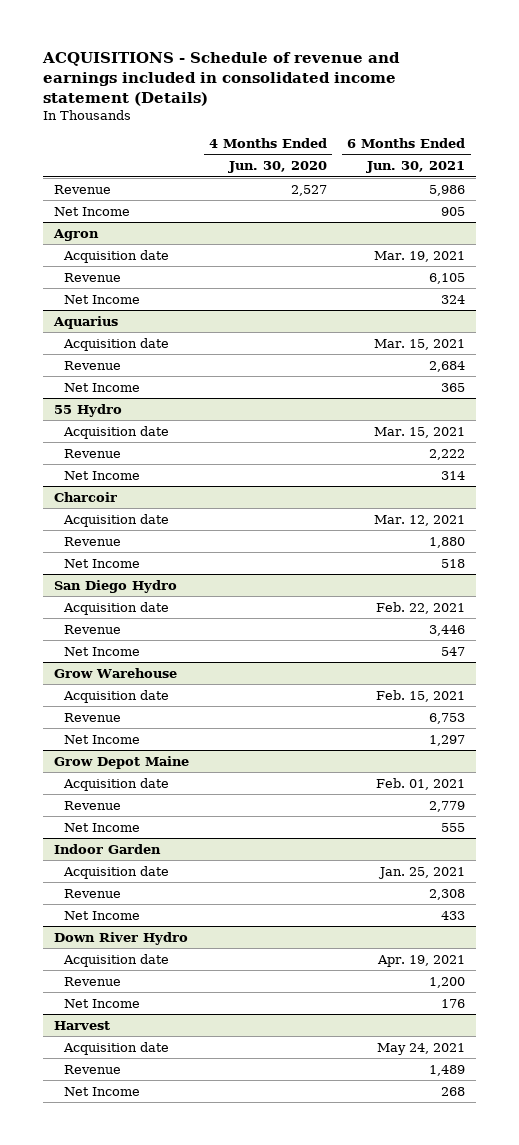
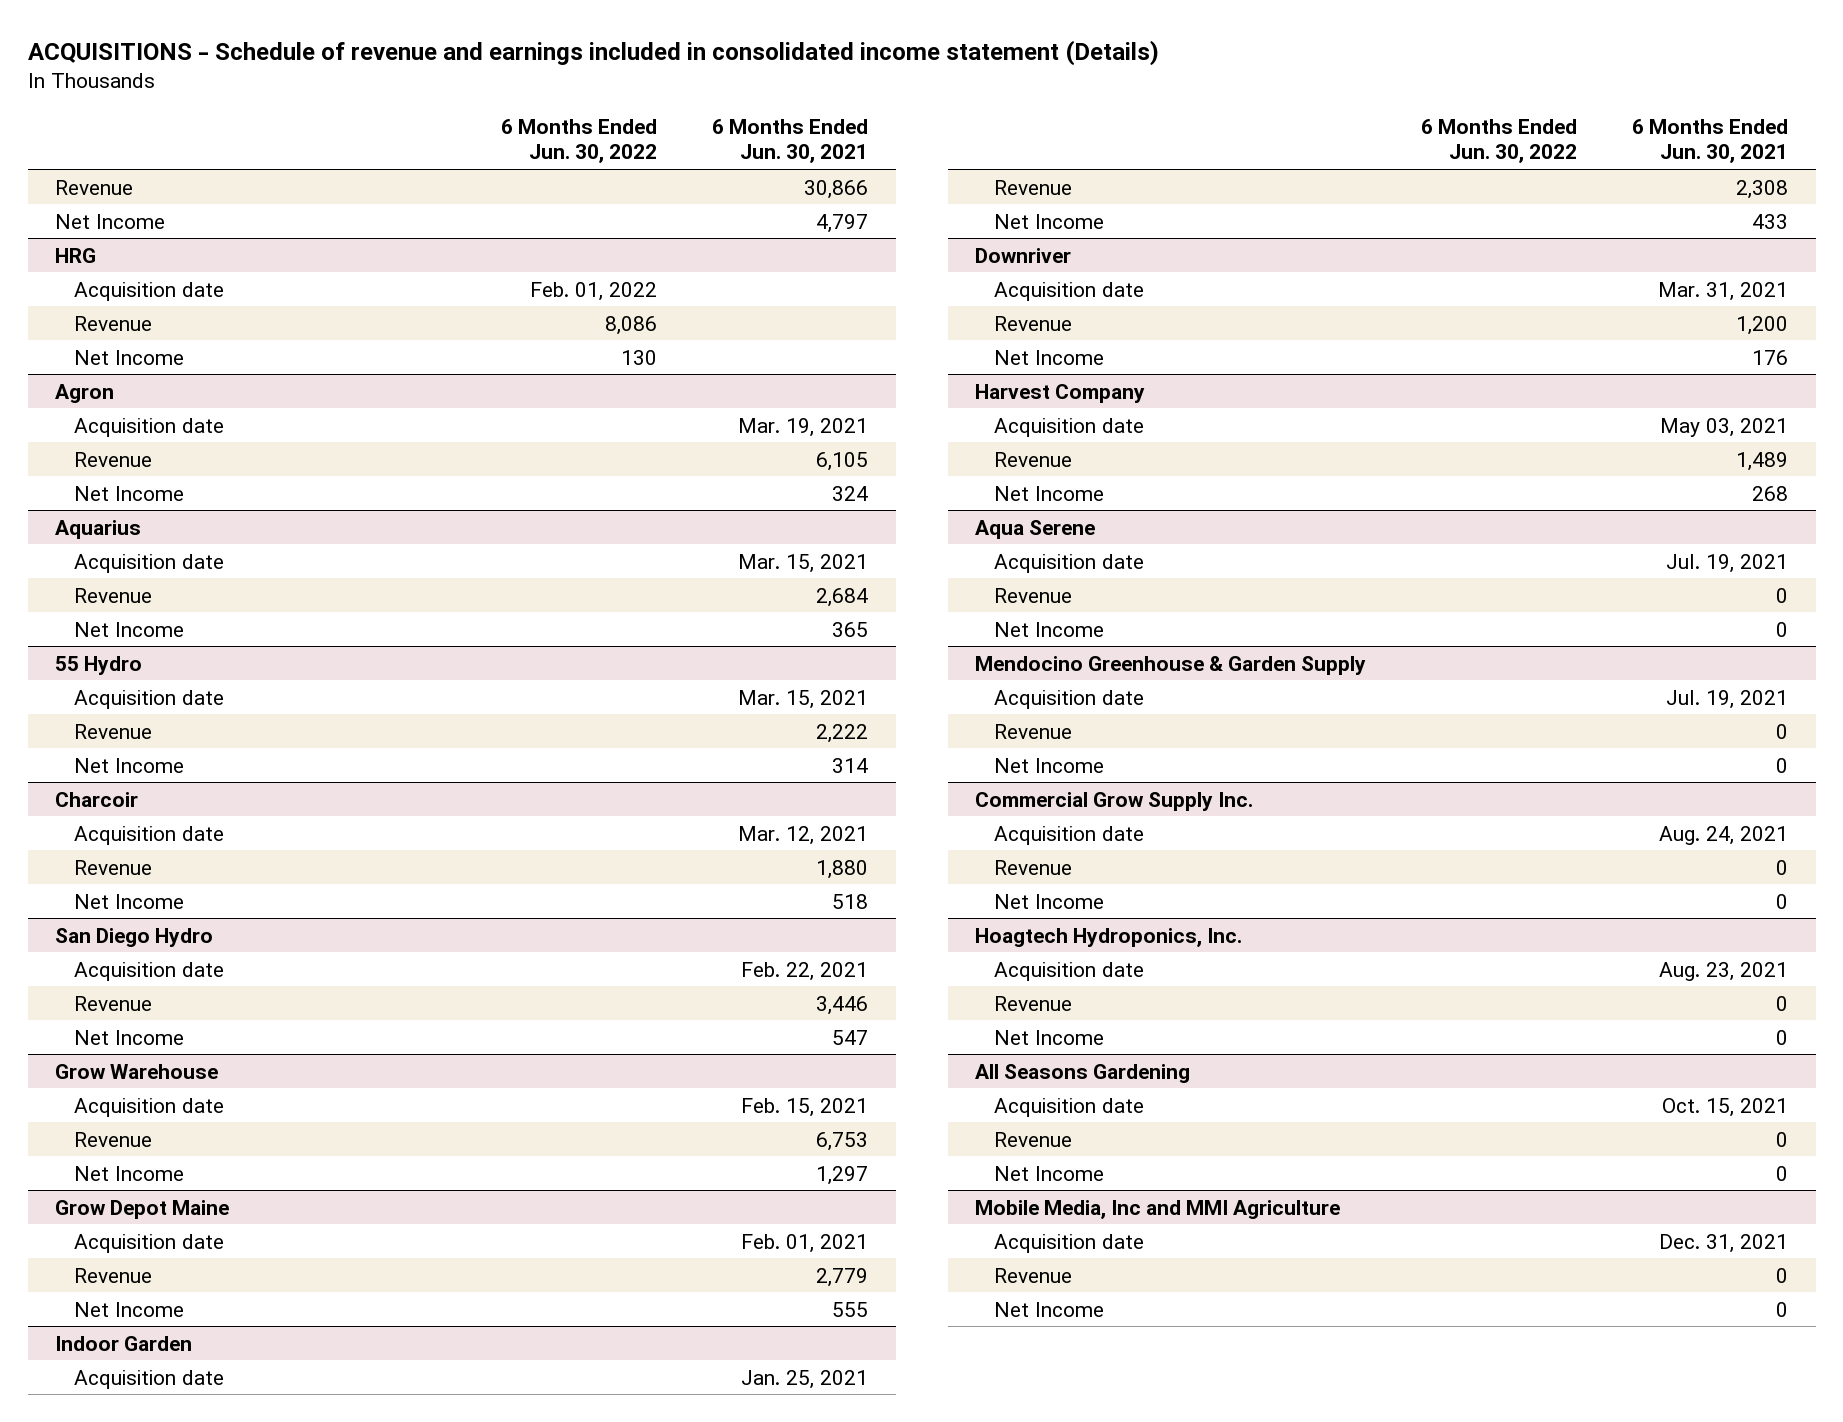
- | 4 Months Ended Jun. 30, 2020 | 6 Months Ended Jun. 30, 2021
+ | 6 Months Ended Jun. 30, 2022 | 6 Months Ended Jun. 30, 2021
- Revenue | 2,527 | 5,986
- Net Income | | 905
+ Revenue | | 30,866
+ Net Income | | 4,797
+ HRG
+ Acquisition date | Feb. 01, 2022 |
+ Revenue | 8,086 |
+ Net Income | 130 |
- Down River Hydro
- Acquisition date | | Apr. 19, 2021
+ Downriver
+ Acquisition date | | Mar. 31, 2021
- Harvest
- Acquisition date | | May 24, 2021
+ Harvest Company
+ Acquisition date | | May 03, 2021
+ Aqua Serene
+ Acquisition date | | Jul. 19, 2021
+ Revenue | | 0
+ Net Income | | 0
+ Mendocino Greenhouse & Garden Supply
+ Acquisition date | | Jul. 19, 2021
+ Revenue | | 0
+ Net Income | | 0
+ Commercial Grow Supply Inc.
+ Acquisition date | | Aug. 24, 2021
+ Revenue | | 0
+ Net Income | | 0
+ Hoagtech Hydroponics, Inc.
+ Acquisition date | | Aug. 23, 2021
+ Revenue | | 0
+ Net Income | | 0
+ All Seasons Gardening
+ Acquisition date | | Oct. 15, 2021
+ Revenue | | 0
+ Net Income | | 0
+ Mobile Media, Inc and MMI Agriculture
+ Acquisition date | | Dec. 31, 2021
+ Revenue | | 0
+ Net Income | | 0

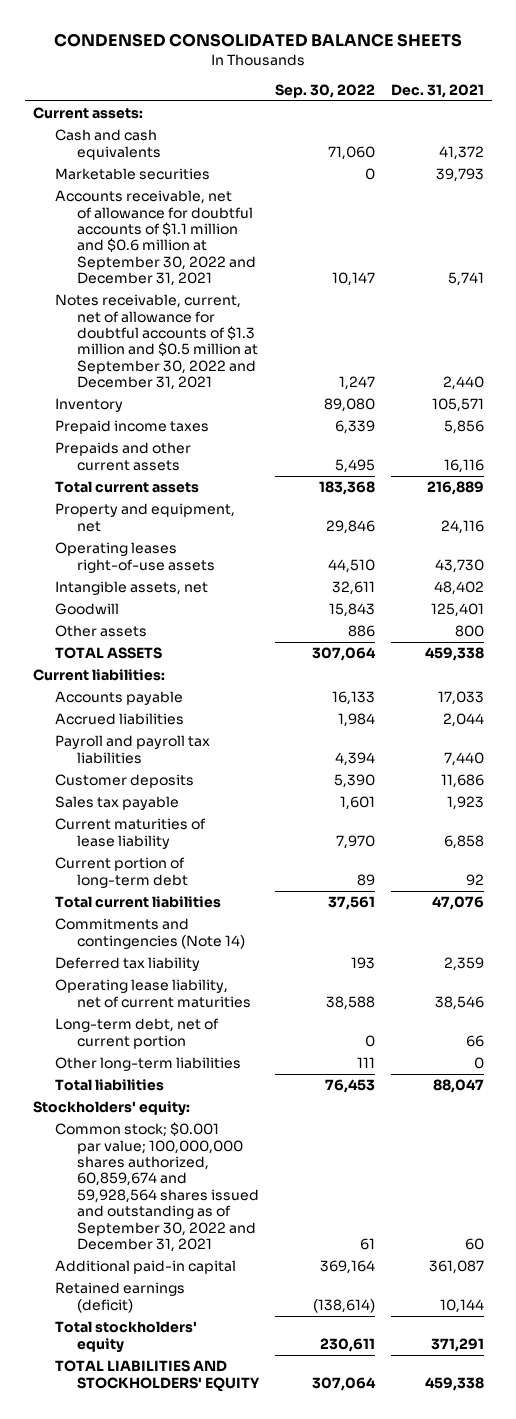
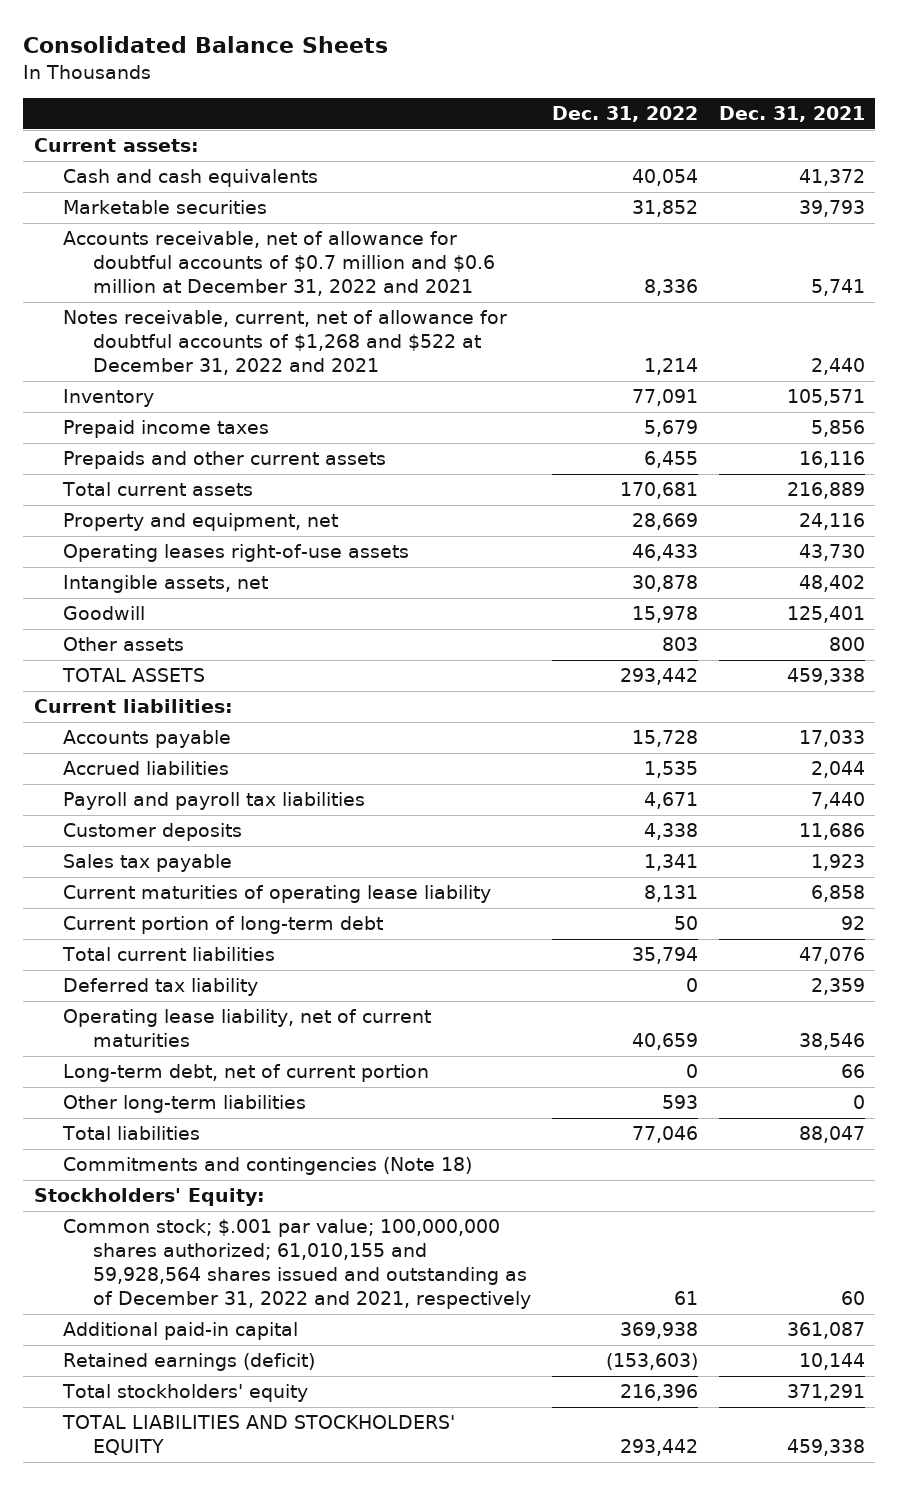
- CONDENSED CONSOLIDATED BALANCE SHEETS
+ Consolidated Balance Sheets
- | Sep. 30, 2022 | Dec. 31, 2021
+ | Dec. 31, 2022 | Dec. 31, 2021
- Accounts receivable, net of allowance for doubtful accounts of $1.1 million and $0.6 million at September 30, 2022 and December 31, 2021 | 10,147 | 5,741
- Notes receivable, current, net of allowance for doubtful accounts of $1.3 million and $0.5 million at September 30, 2022 and December 31, 2021 | 1,247 | 2,440
+ Accounts receivable, net of allowance for doubtful accounts of $0.7 million and $0.6 million at December 31, 2022 and 2021 | 8,336 | 5,741
+ Notes receivable, current, net of allowance for doubtful accounts of $1,268 and $522 at December 31, 2022 and 2021 | 1,214 | 2,440
- Current maturities of lease liability | 7,970 | 6,858
+ Current maturities of operating lease liability | 8,131 | 6,858
- Commitments and contingencies (Note 14)
- Stockholders' equity:
- Common stock; $0.001 par value; 100,000,000 shares authorized, 60,859,674 and 59,928,564 shares issued and outstanding as of September 30, 2022 and December 31, 2021 | 61 | 60
+ Commitments and contingencies (Note 18)
+ Stockholders' Equity:
+ Common stock; $.001 par value; 100,000,000 shares authorized; 61,010,155 and 59,928,564 shares issued and outstanding as of December 31, 2022 and 2021, respectively | 61 | 60

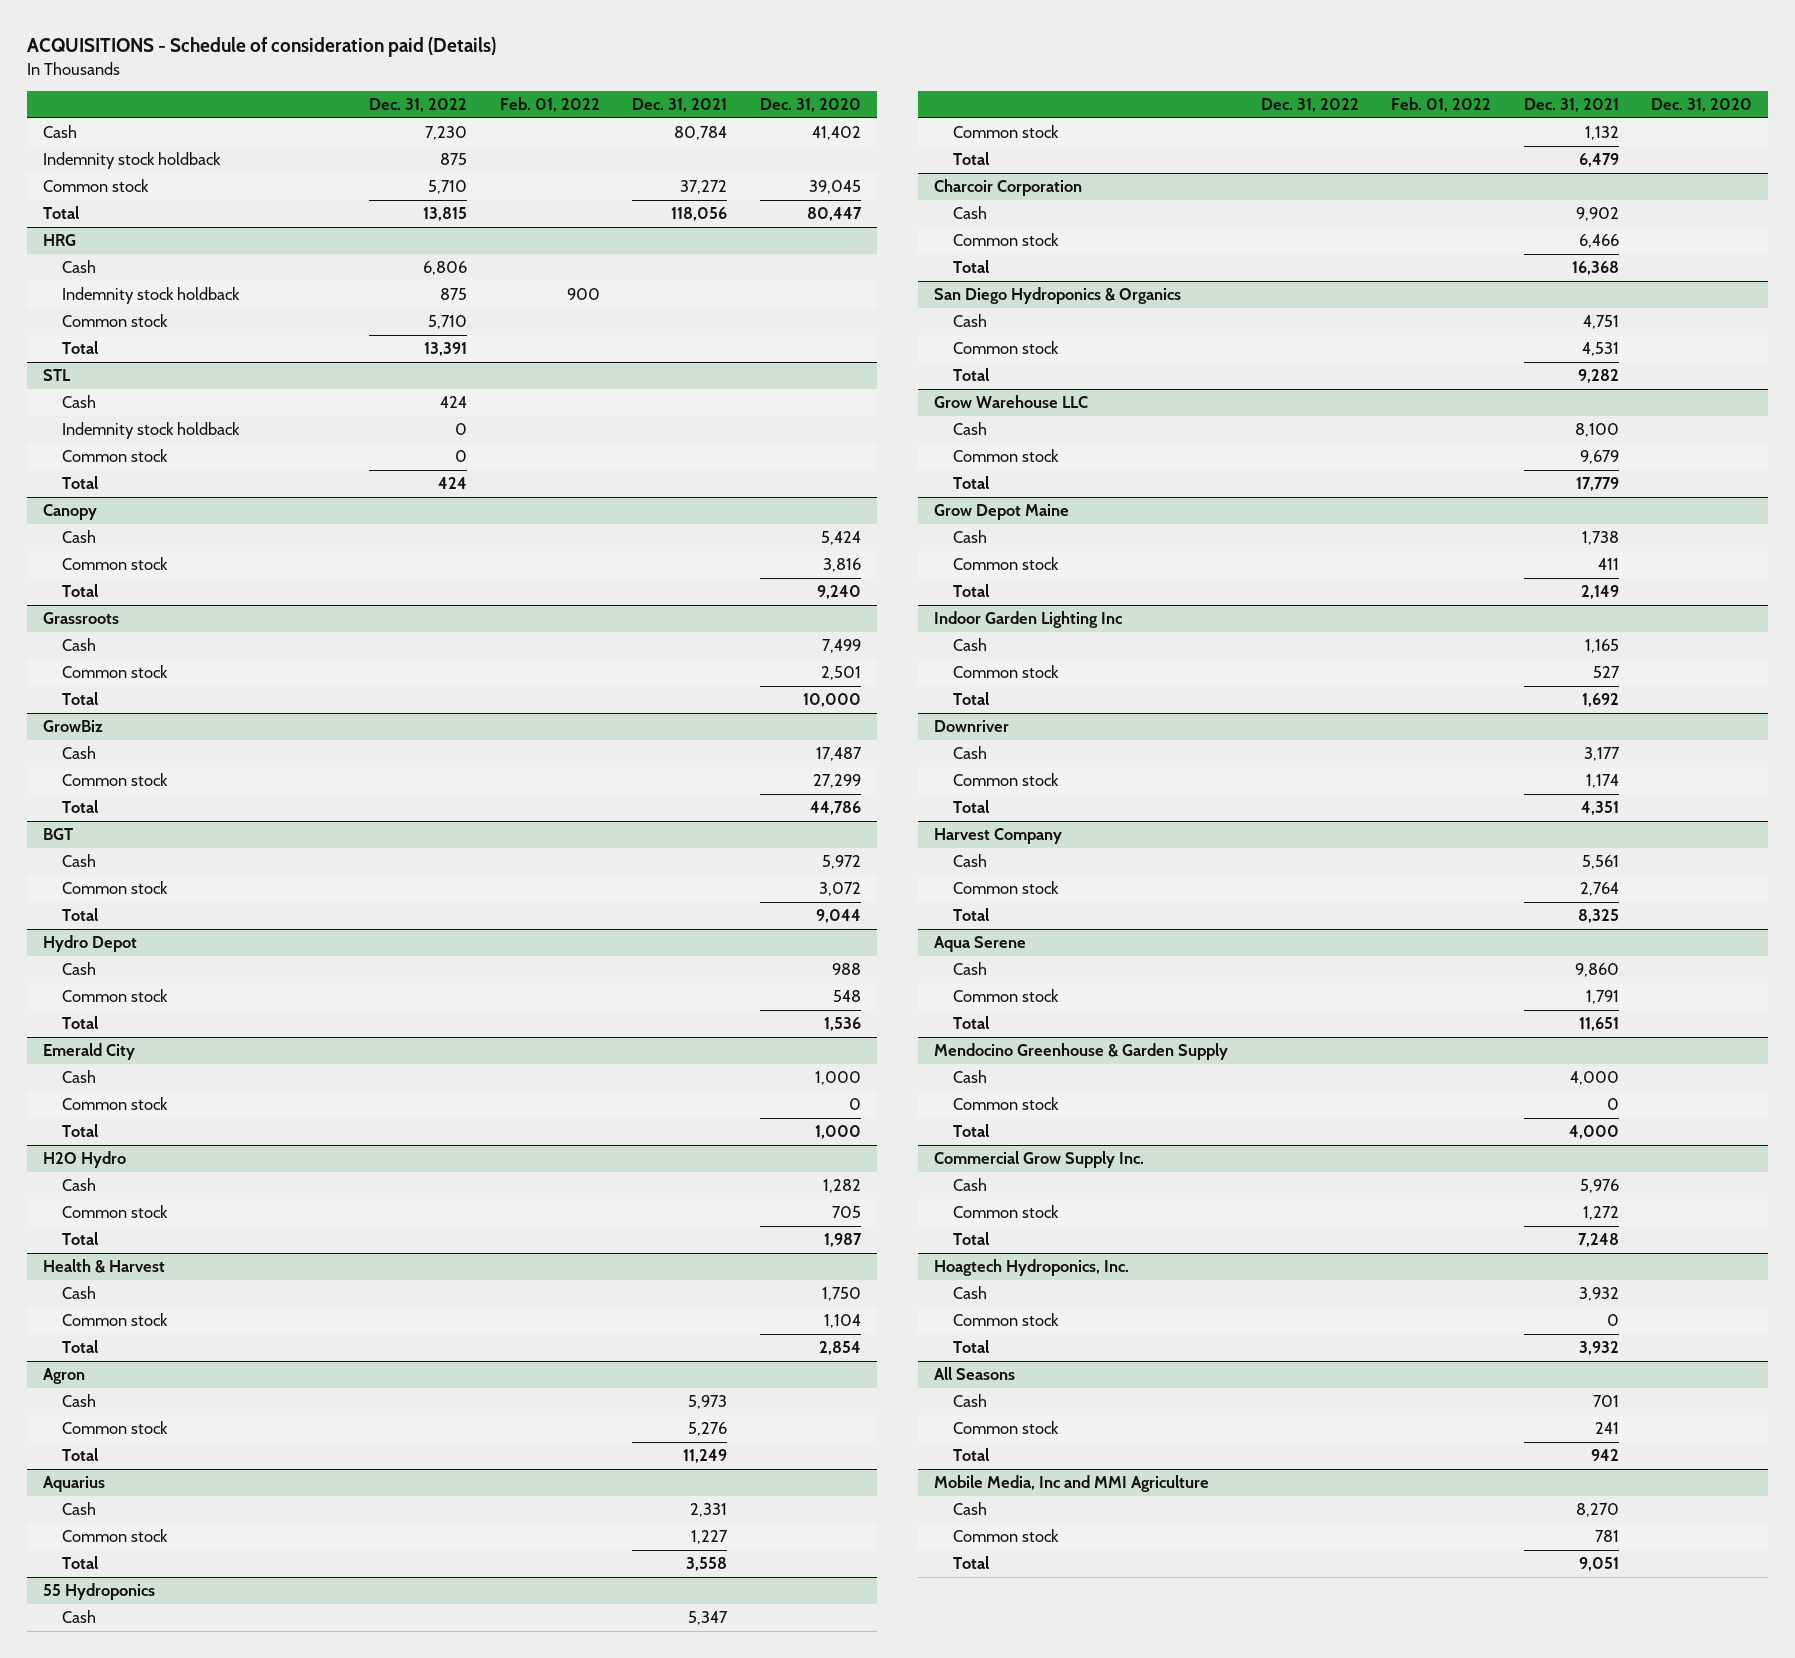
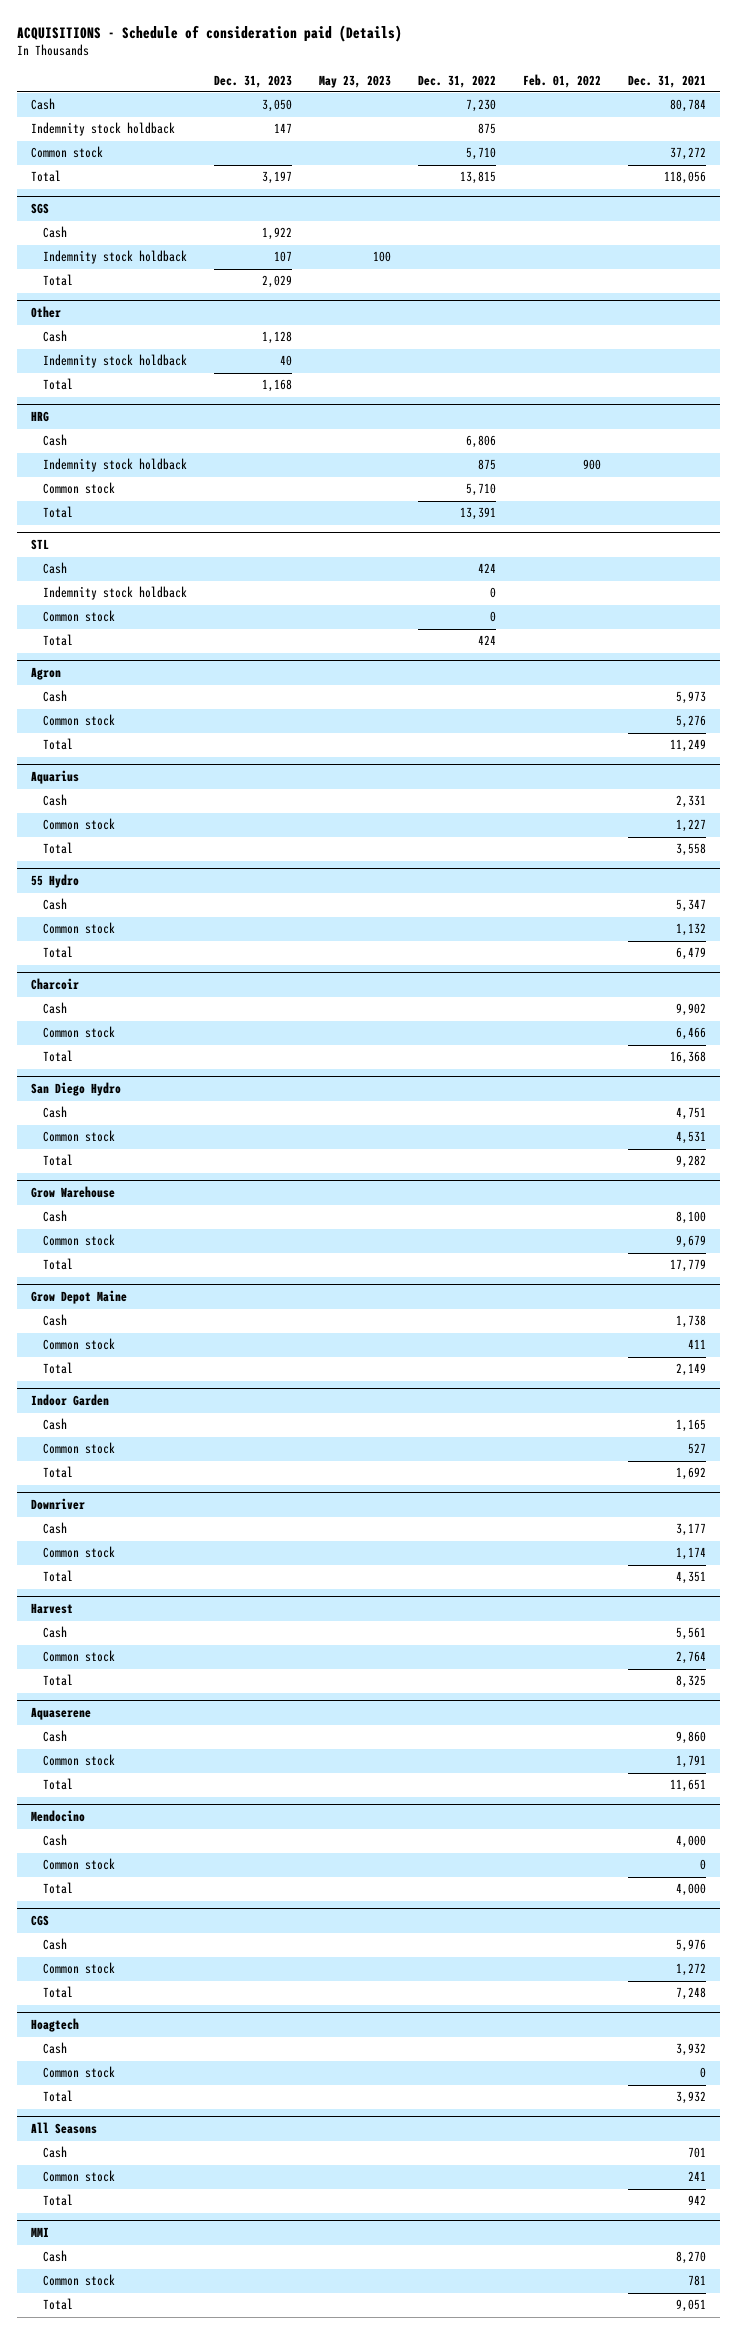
- | Dec. 31, 2022 | Feb. 01, 2022 | Dec. 31, 2021 | Dec. 31, 2020
+ | Dec. 31, 2023 | May 23, 2023 | Dec. 31, 2022 | Feb. 01, 2022 | Dec. 31, 2021
+ SGS
+ Cash | 1,922 | | | |
+ Indemnity stock holdback | 107 | 100 | | |
+ Total | 2,029 | | | |
+ Other
+ Cash | 1,128 | | | |
+ Indemnity stock holdback | 40 | | | |
+ Total | 1,168 | | | |
- Canopy
- Cash | | | | 5,424
- Common stock | | | | 3,816
- Total | | | | 9,240
- Grassroots
- Cash | | | | 7,499
- Common stock | | | | 2,501
- Total | | | | 10,000
- GrowBiz
- Cash | | | | 17,487
- Common stock | | | | 27,299
- Total | | | | 44,786
- BGT
- Cash | | | | 5,972
- Common stock | | | | 3,072
- Total | | | | 9,044
- Hydro Depot
- Cash | | | | 988
- Common stock | | | | 548
- Total | | | | 1,536
- Emerald City
- Cash | | | | 1,000
- Common stock | | | | 0
- Total | | | | 1,000
- H2O Hydro
- Cash | | | | 1,282
- Common stock | | | | 705
- Total | | | | 1,987
- Health & Harvest
- Cash | | | | 1,750
- Common stock | | | | 1,104
- Total | | | | 2,854
- 55 Hydroponics
+ 55 Hydro
- Charcoir Corporation
+ Charcoir
- San Diego Hydroponics & Organics
+ San Diego Hydro
- Grow Warehouse LLC
+ Grow Warehouse
- Indoor Garden Lighting Inc
+ Indoor Garden
- Harvest Company
+ Harvest
- Aqua Serene
+ Aquaserene
- Mendocino Greenhouse & Garden Supply
+ Mendocino
- Commercial Grow Supply Inc.
+ CGS
- Hoagtech Hydroponics, Inc.
+ Hoagtech
- Mobile Media, Inc and MMI Agriculture
+ MMI

